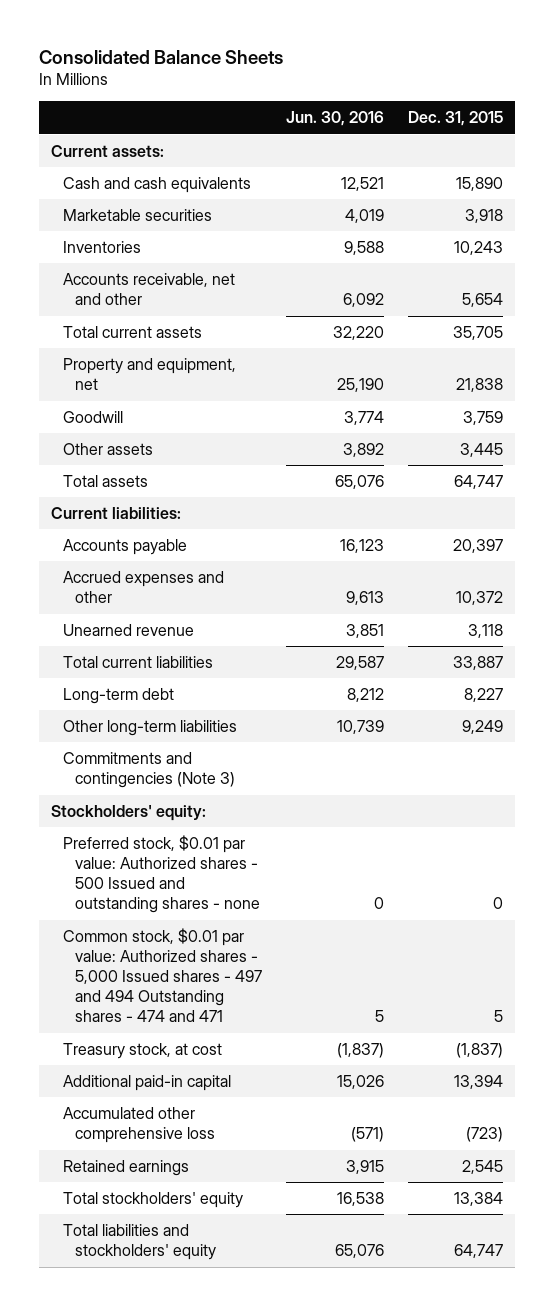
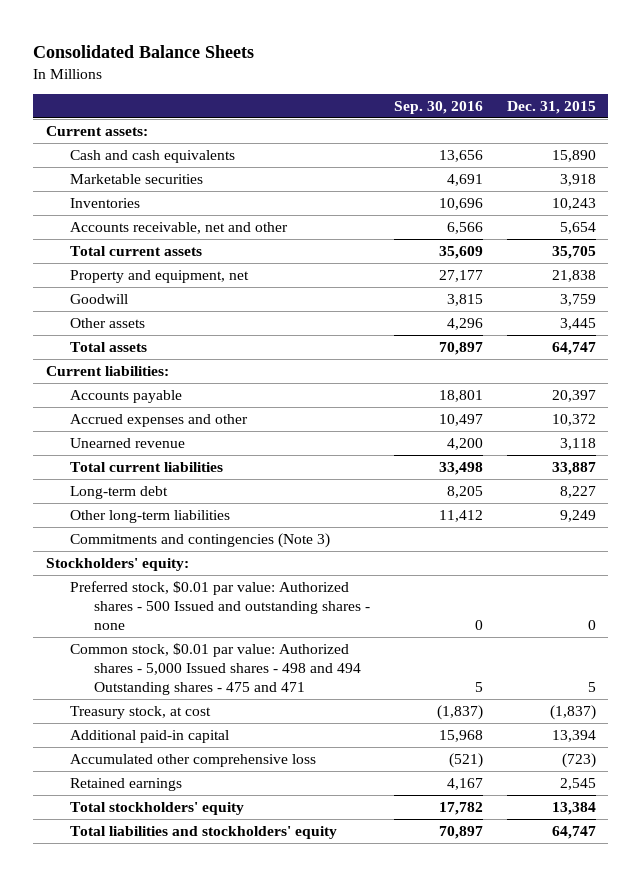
- | Jun. 30, 2016 | Dec. 31, 2015
+ | Sep. 30, 2016 | Dec. 31, 2015
- Common stock, $0.01 par value: Authorized shares - 5,000 Issued shares - 497 and 494 Outstanding shares - 474 and 471 | 5 | 5
+ Common stock, $0.01 par value: Authorized shares - 5,000 Issued shares - 498 and 494 Outstanding shares - 475 and 471 | 5 | 5

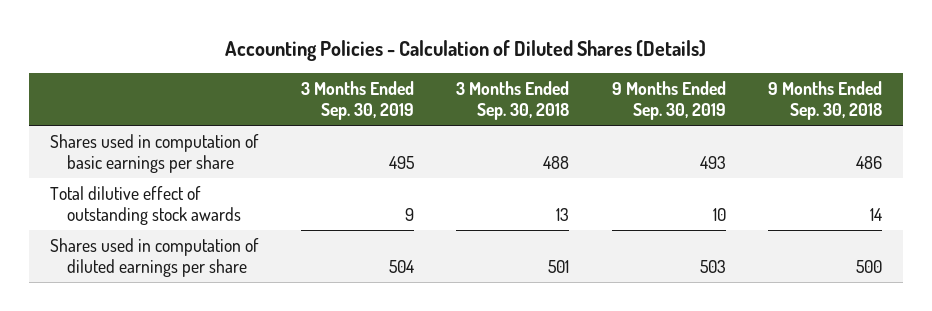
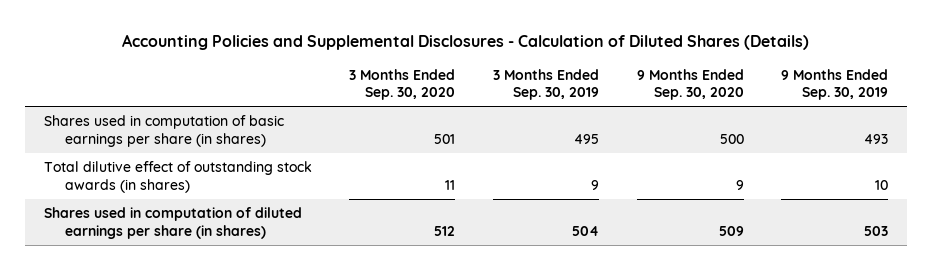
- Accounting Policies - Calculation of Diluted Shares (Details)
+ Accounting Policies and Supplemental Disclosures - Calculation of Diluted Shares (Details)
- | 3 Months Ended Sep. 30, 2019 | 3 Months Ended Sep. 30, 2018 | 9 Months Ended Sep. 30, 2019 | 9 Months Ended Sep. 30, 2018
+ | 3 Months Ended Sep. 30, 2020 | 3 Months Ended Sep. 30, 2019 | 9 Months Ended Sep. 30, 2020 | 9 Months Ended Sep. 30, 2019
- Shares used in computation of basic earnings per share | 495 | 488 | 493 | 486
- Total dilutive effect of outstanding stock awards | 9 | 13 | 10 | 14
- Shares used in computation of diluted earnings per share | 504 | 501 | 503 | 500
+ Shares used in computation of basic earnings per share (in shares) | 501 | 495 | 500 | 493
+ Total dilutive effect of outstanding stock awards (in shares) | 11 | 9 | 9 | 10
+ Shares used in computation of diluted earnings per share (in shares) | 512 | 504 | 509 | 503

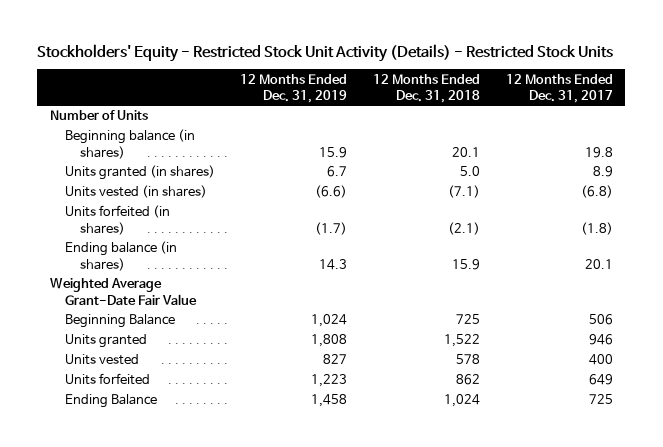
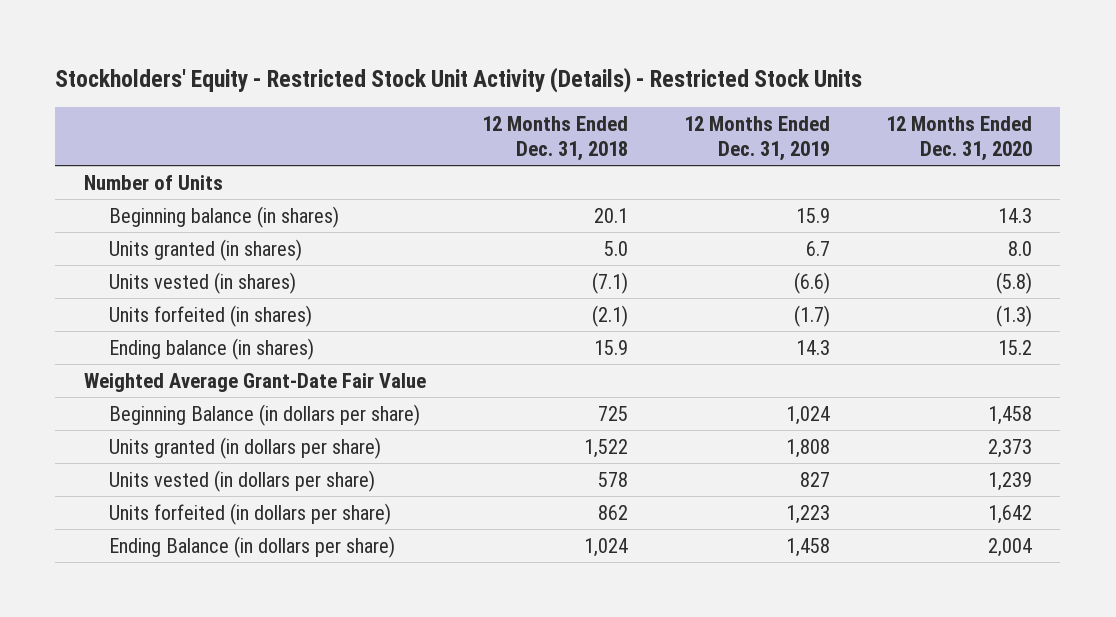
- | 12 Months Ended Dec. 31, 2019 | 12 Months Ended Dec. 31, 2018 | 12 Months Ended Dec. 31, 2017
+ | 12 Months Ended Dec. 31, 2018 | 12 Months Ended Dec. 31, 2019 | 12 Months Ended Dec. 31, 2020
- Beginning Balance | 1,024 | 725 | 506
- Units granted | 1,808 | 1,522 | 946
- Units vested | 827 | 578 | 400
- Units forfeited | 1,223 | 862 | 649
- Ending Balance | 1,458 | 1,024 | 725
+ Beginning Balance (in dollars per share) | 725 | 1,024 | 1,458
+ Units granted (in dollars per share) | 1,522 | 1,808 | 2,373
+ Units vested (in dollars per share) | 578 | 827 | 1,239
+ Units forfeited (in dollars per share) | 862 | 1,223 | 1,642
+ Ending Balance (in dollars per share) | 1,024 | 1,458 | 2,004

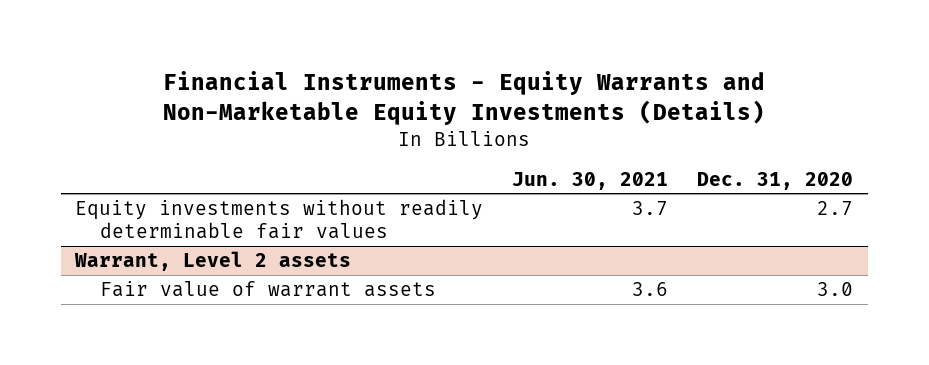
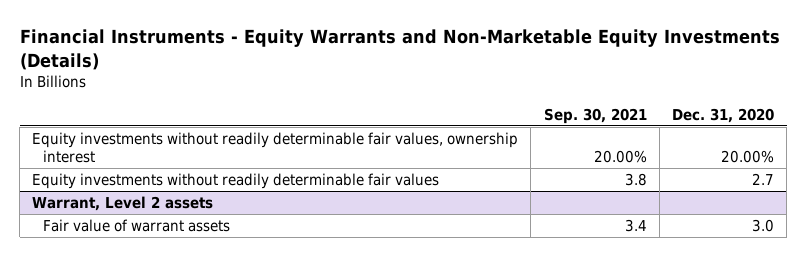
- | Jun. 30, 2021 | Dec. 31, 2020
+ | Sep. 30, 2021 | Dec. 31, 2020
+ Equity investments without readily determinable fair values, ownership interest | 20.00% | 20.00%

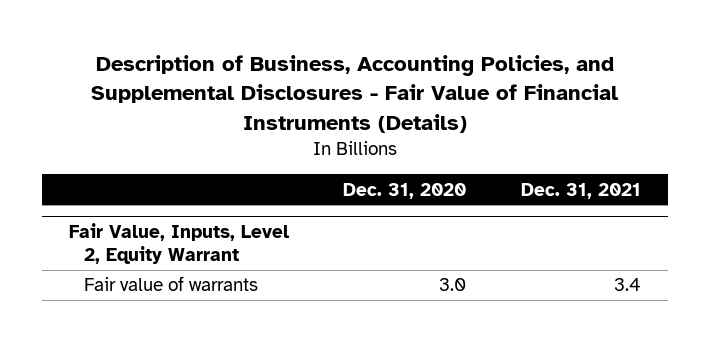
- Financial Instruments - Equity Warrants and Non-Marketable Equity Investments (Details)
+ Description of Business, Accounting Policies, and Supplemental Disclosures - Fair Value of Financial Instruments (Details)
- | Sep. 30, 2021 | Dec. 31, 2020
+ | Dec. 31, 2020 | Dec. 31, 2021
- Equity investments without readily determinable fair values, ownership interest | 20.00% | 20.00%
- Equity investments without readily determinable fair values | 3.8 | 2.7
- Warrant, Level 2 assets
- Fair value of warrant assets | 3.4 | 3.0
+ Fair Value, Inputs, Level 2, Equity Warrant
+ Fair value of warrants | 3.0 | 3.4

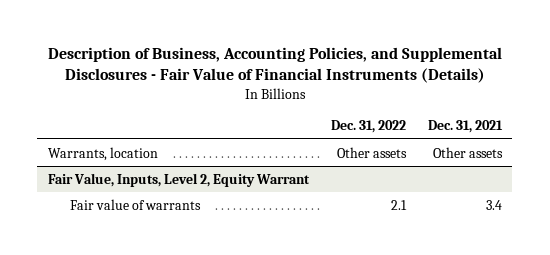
- | Dec. 31, 2020 | Dec. 31, 2021
+ | Dec. 31, 2022 | Dec. 31, 2021
+ Warrants, location | Other assets | Other assets

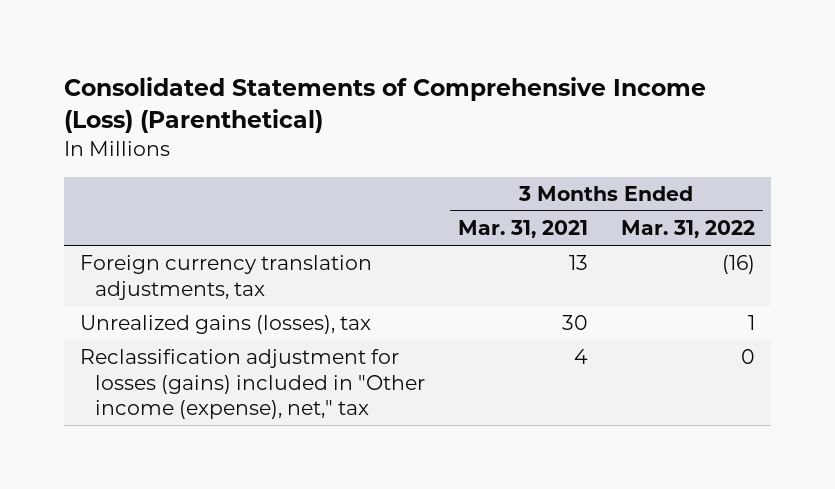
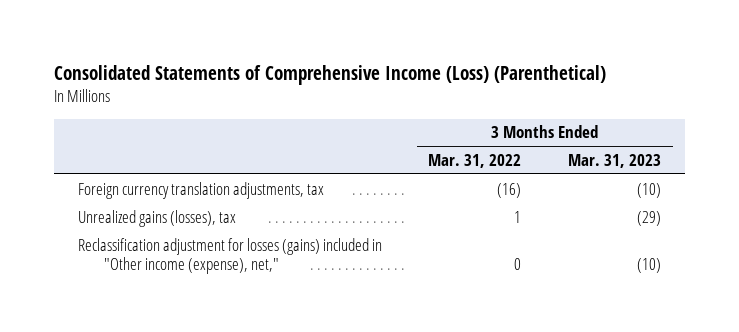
- | 3 Months Ended Mar. 31, 2021 | 3 Months Ended Mar. 31, 2022
+ | 3 Months Ended Mar. 31, 2022 | 3 Months Ended Mar. 31, 2023
- Reclassification adjustment for losses (gains) included in "Other income (expense), net," tax | 4 | 0
+ Reclassification adjustment for losses (gains) included in "Other income (expense), net," | 0 | (10)

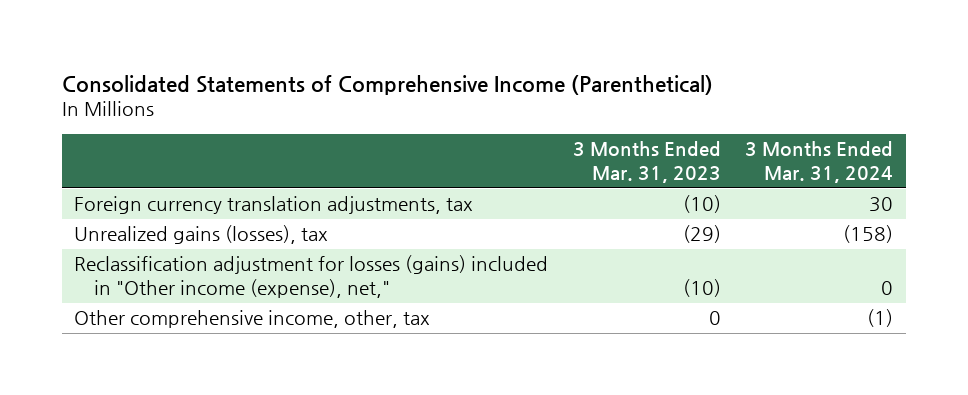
- Consolidated Statements of Comprehensive Income (Loss) (Parenthetical)
+ Consolidated Statements of Comprehensive Income (Parenthetical)
- | 3 Months Ended Mar. 31, 2022 | 3 Months Ended Mar. 31, 2023
+ | 3 Months Ended Mar. 31, 2023 | 3 Months Ended Mar. 31, 2024
+ Other comprehensive income, other, tax | 0 | (1)

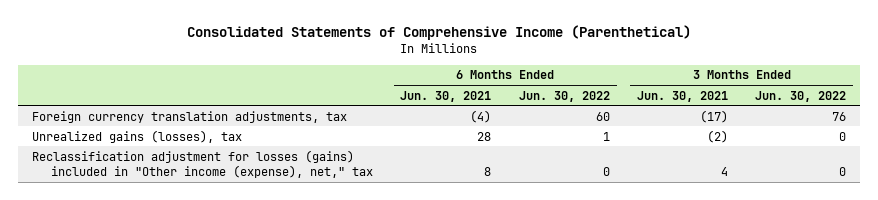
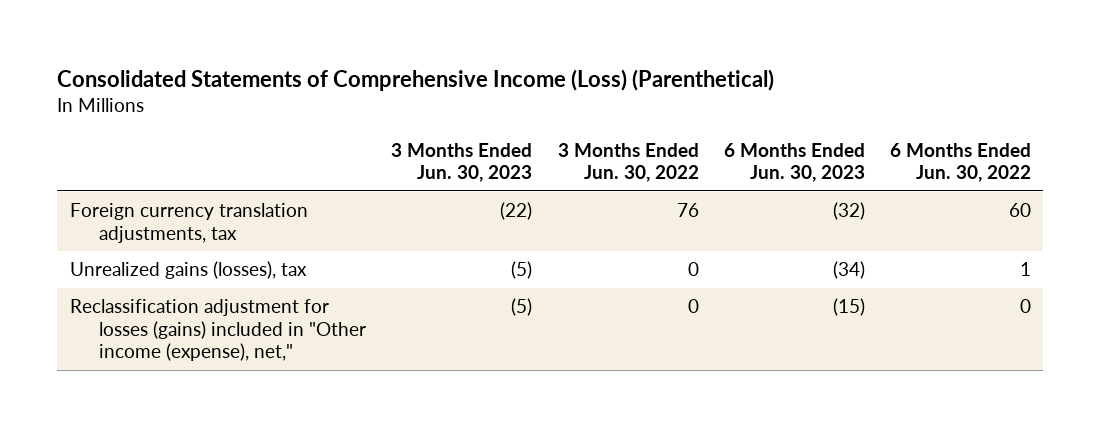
- Consolidated Statements of Comprehensive Income (Parenthetical)
+ Consolidated Statements of Comprehensive Income (Loss) (Parenthetical)
- | 6 Months Ended Jun. 30, 2021 | 6 Months Ended Jun. 30, 2022 | 3 Months Ended Jun. 30, 2021 | 3 Months Ended Jun. 30, 2022
+ | 3 Months Ended Jun. 30, 2023 | 3 Months Ended Jun. 30, 2022 | 6 Months Ended Jun. 30, 2023 | 6 Months Ended Jun. 30, 2022
- Reclassification adjustment for losses (gains) included in "Other income (expense), net," tax | 8 | 0 | 4 | 0
+ Reclassification adjustment for losses (gains) included in "Other income (expense), net," | (5) | 0 | (15) | 0

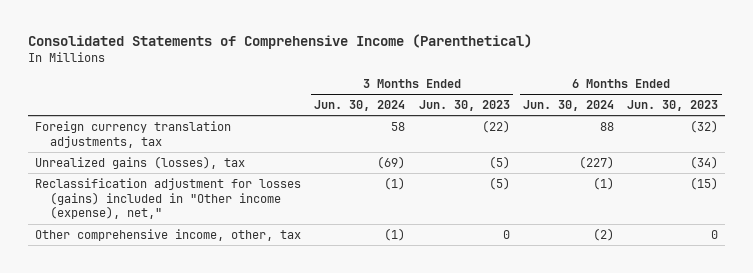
- Consolidated Statements of Comprehensive Income (Loss) (Parenthetical)
+ Consolidated Statements of Comprehensive Income (Parenthetical)
- | 3 Months Ended Jun. 30, 2023 | 3 Months Ended Jun. 30, 2022 | 6 Months Ended Jun. 30, 2023 | 6 Months Ended Jun. 30, 2022
+ | 3 Months Ended Jun. 30, 2024 | 3 Months Ended Jun. 30, 2023 | 6 Months Ended Jun. 30, 2024 | 6 Months Ended Jun. 30, 2023
+ Other comprehensive income, other, tax | (1) | 0 | (2) | 0

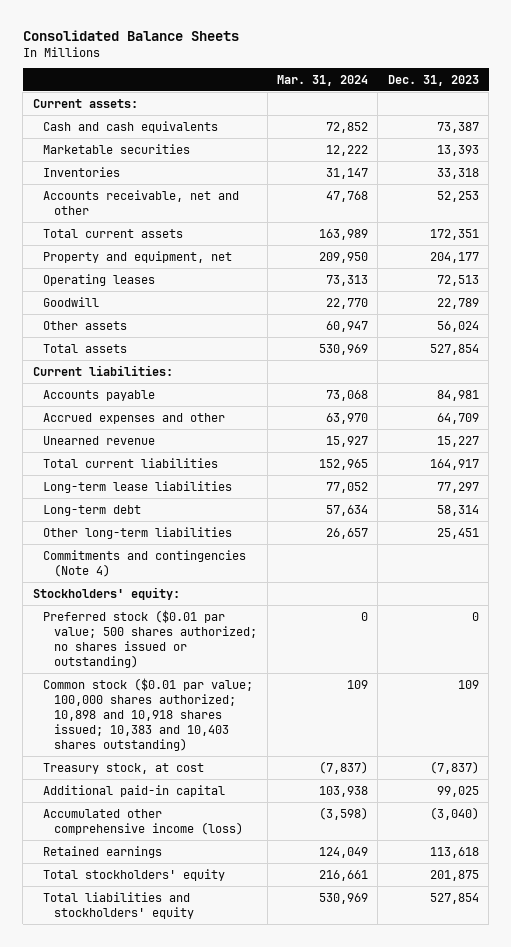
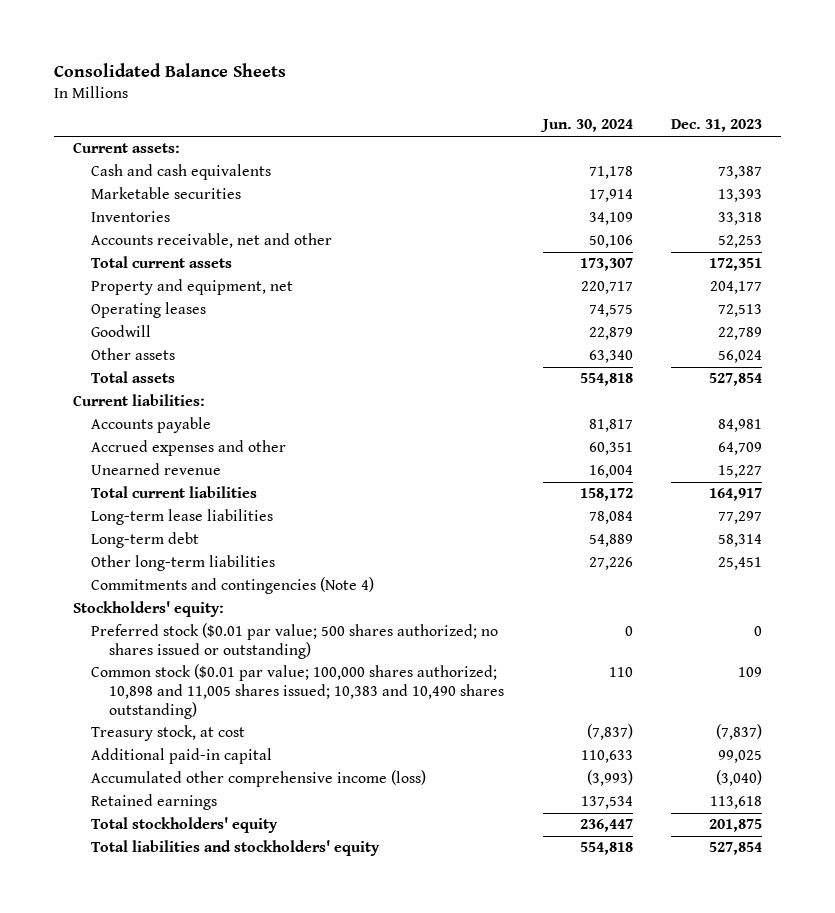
- | Mar. 31, 2024 | Dec. 31, 2023
+ | Jun. 30, 2024 | Dec. 31, 2023
- Common stock ($0.01 par value; 100,000 shares authorized; 10,898 and 10,918 shares issued; 10,383 and 10,403 shares outstanding) | 109 | 109
+ Common stock ($0.01 par value; 100,000 shares authorized; 10,898 and 11,005 shares issued; 10,383 and 10,490 shares outstanding) | 110 | 109

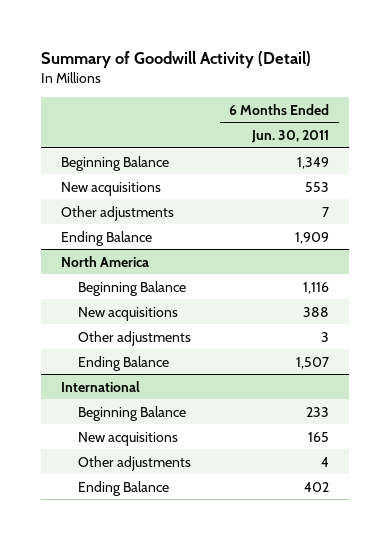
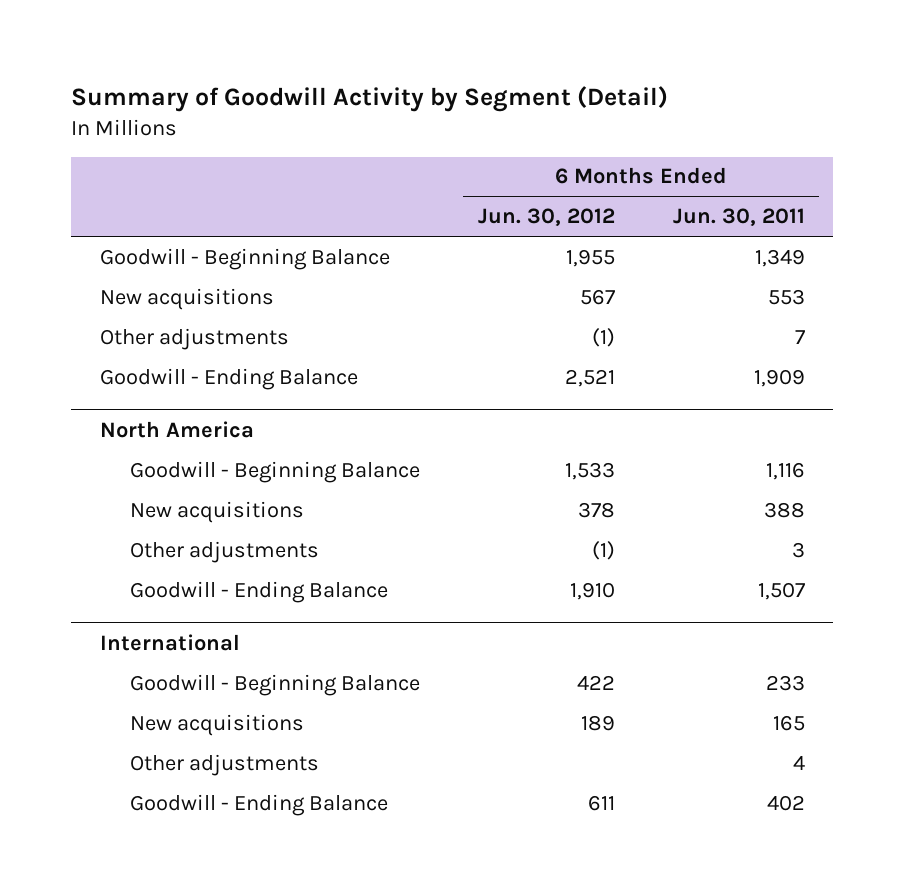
- Summary of Goodwill Activity (Detail)
+ Summary of Goodwill Activity by Segment (Detail)
- | 6 Months Ended Jun. 30, 2011
+ | 6 Months Ended Jun. 30, 2012 | 6 Months Ended Jun. 30, 2011
- Beginning Balance | 1,349
+ Goodwill - Beginning Balance | 1,955 | 1,349
- Ending Balance | 1,909
+ Goodwill - Ending Balance | 2,521 | 1,909
@ North America
- Beginning Balance | 1,116
+ Goodwill - Beginning Balance | 1,533 | 1,116
- Ending Balance | 1,507
+ Goodwill - Ending Balance | 1,910 | 1,507
@ International
- Beginning Balance | 233
+ Goodwill - Beginning Balance | 422 | 233
- Ending Balance | 402
+ Goodwill - Ending Balance | 611 | 402

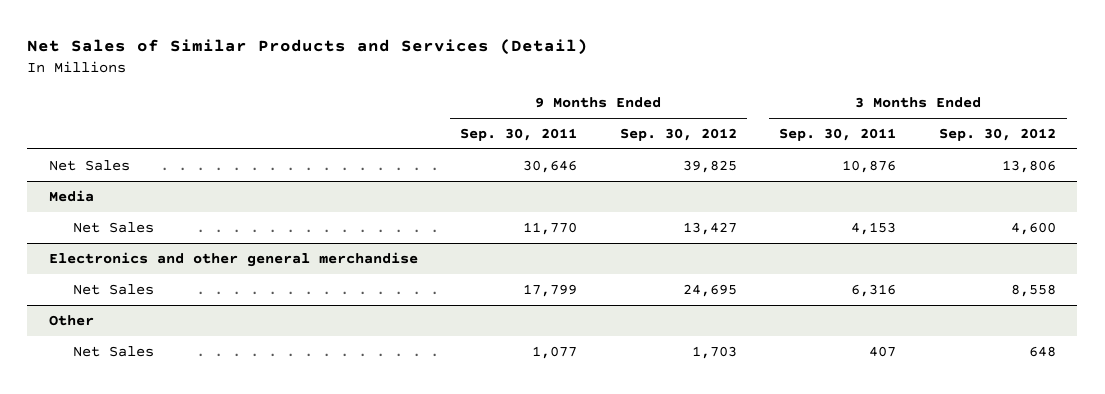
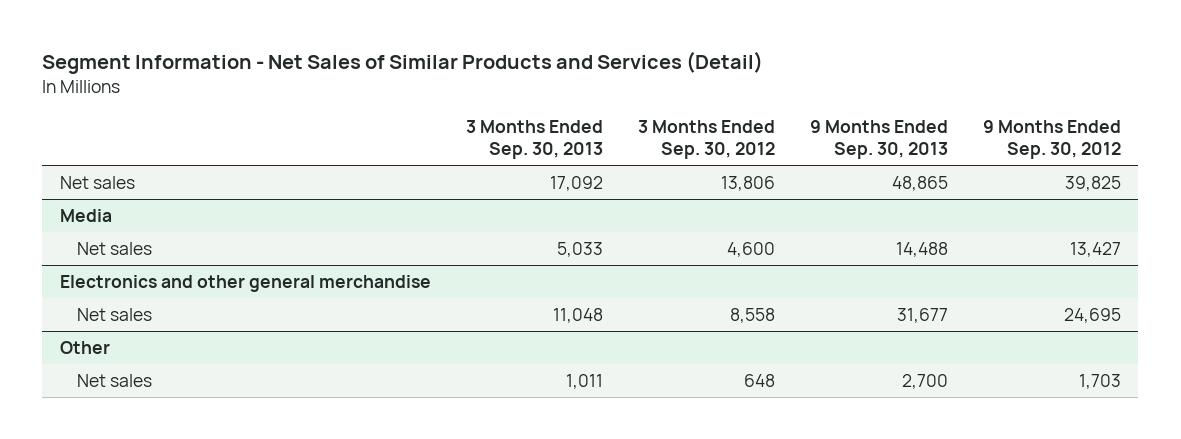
- Net Sales of Similar Products and Services (Detail)
+ Segment Information - Net Sales of Similar Products and Services (Detail)
- | 9 Months Ended Sep. 30, 2011 | 9 Months Ended Sep. 30, 2012 | 3 Months Ended Sep. 30, 2011 | 3 Months Ended Sep. 30, 2012
+ | 3 Months Ended Sep. 30, 2013 | 3 Months Ended Sep. 30, 2012 | 9 Months Ended Sep. 30, 2013 | 9 Months Ended Sep. 30, 2012
- Net Sales | 30,646 | 39,825 | 10,876 | 13,806
+ Net sales | 17,092 | 13,806 | 48,865 | 39,825
@ Media
- Net Sales | 11,770 | 13,427 | 4,153 | 4,600
+ Net sales | 5,033 | 4,600 | 14,488 | 13,427
@ Electronics and other general merchandise
- Net Sales | 17,799 | 24,695 | 6,316 | 8,558
+ Net sales | 11,048 | 8,558 | 31,677 | 24,695
@ Other
- Net Sales | 1,077 | 1,703 | 407 | 648
+ Net sales | 1,011 | 648 | 2,700 | 1,703

